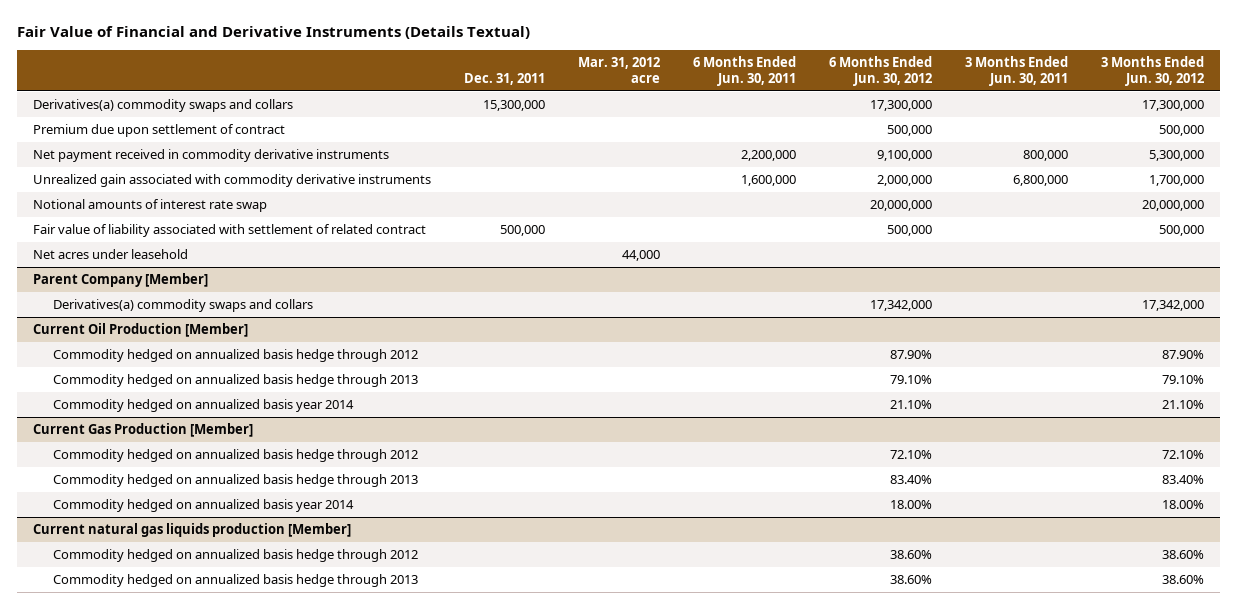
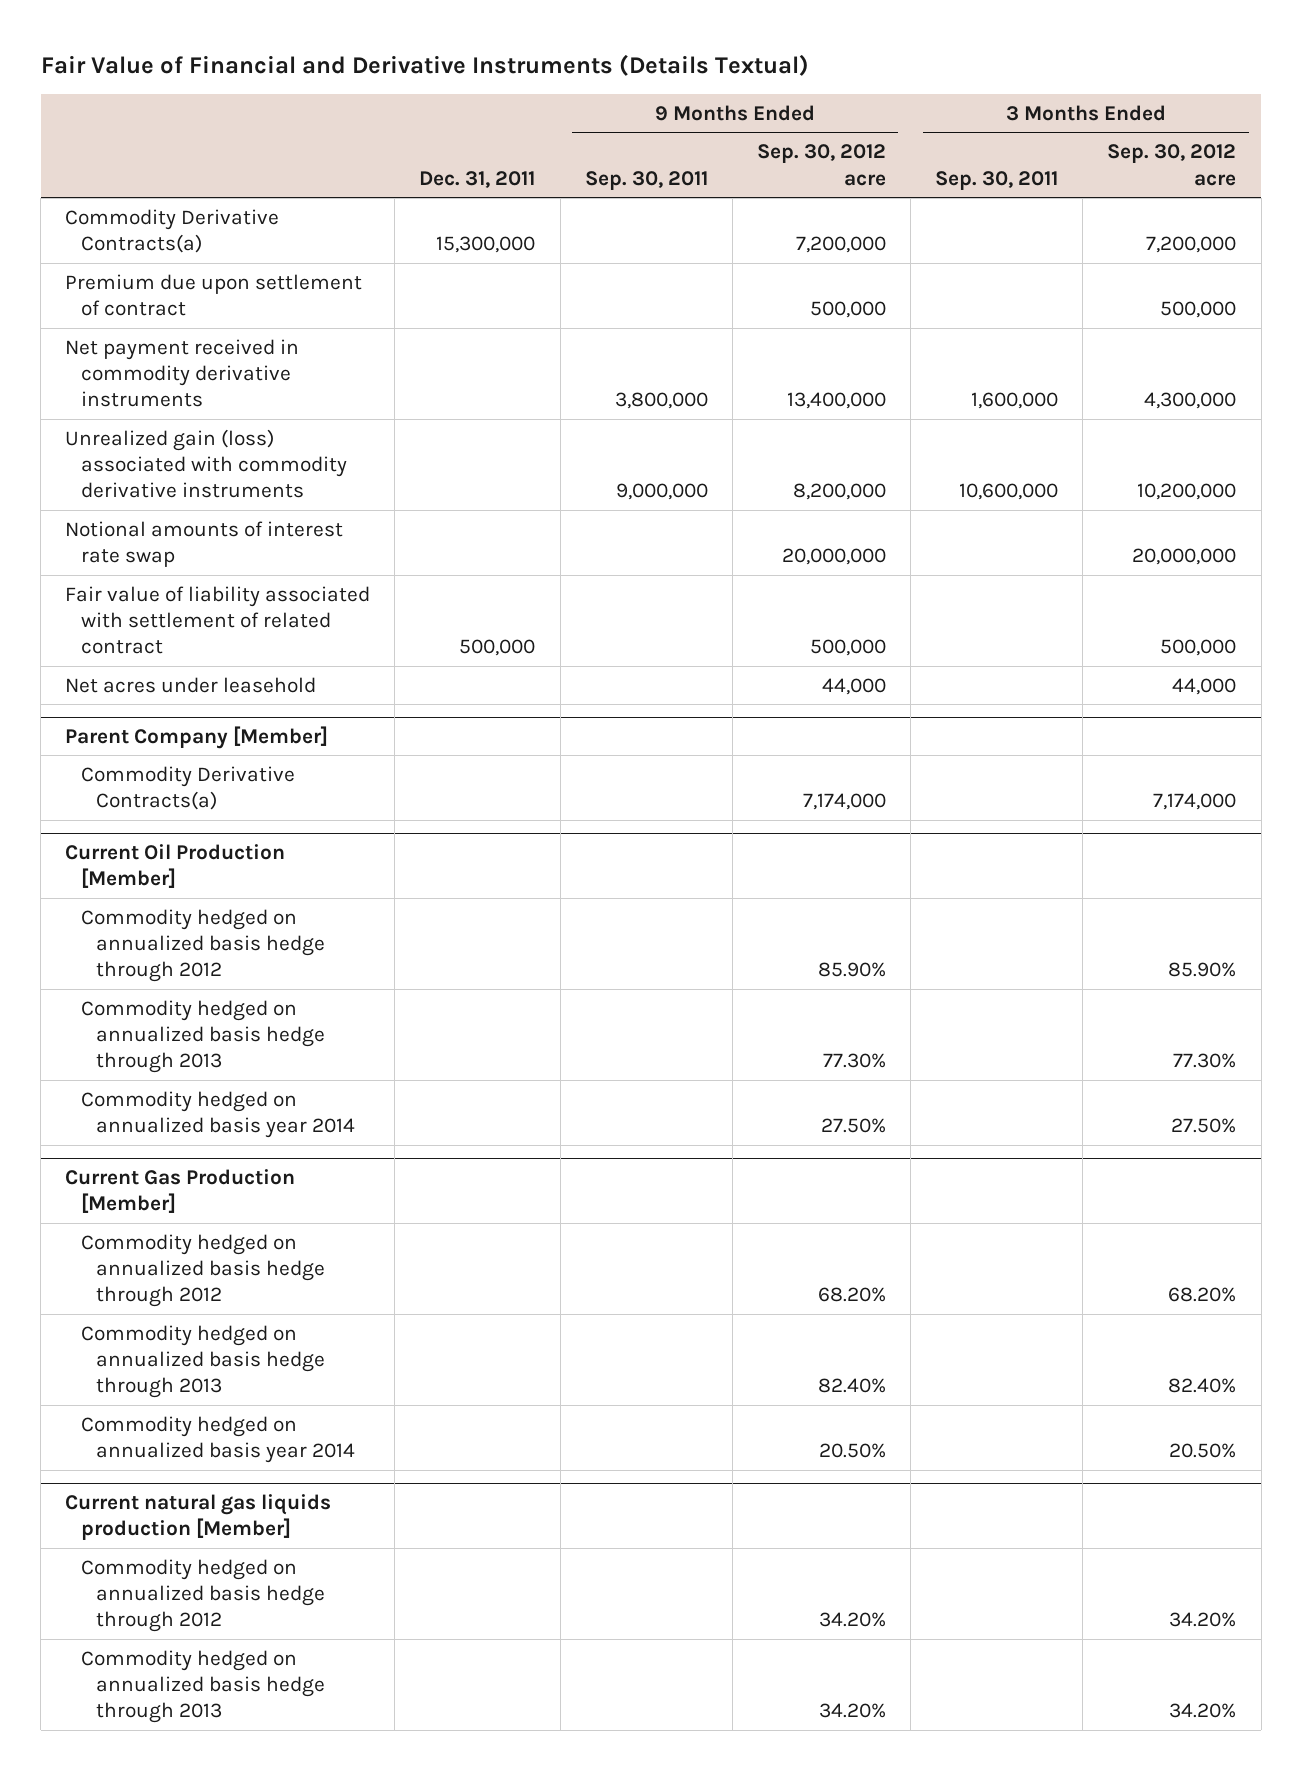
- | Dec. 31, 2011 | Mar. 31, 2012 acre | 6 Months Ended Jun. 30, 2011 | 6 Months Ended Jun. 30, 2012 | 3 Months Ended Jun. 30, 2011 | 3 Months Ended Jun. 30, 2012
+ | Dec. 31, 2011 | 9 Months Ended Sep. 30, 2011 | 9 Months Ended Sep. 30, 2012 acre | 3 Months Ended Sep. 30, 2011 | 3 Months Ended Sep. 30, 2012 acre
- Derivatives(a) commodity swaps and collars | 15,300,000 | | | 17,300,000 | | 17,300,000
+ Commodity Derivative Contracts(a) | 15,300,000 | | 7,200,000 | | 7,200,000
- Unrealized gain associated with commodity derivative instruments | | | 1,600,000 | 2,000,000 | 6,800,000 | 1,700,000
+ Unrealized gain (loss) associated with commodity derivative instruments | | 9,000,000 | 8,200,000 | 10,600,000 | 10,200,000
@ Parent Company [Member]
- Derivatives(a) commodity swaps and collars | | | | 17,342,000 | | 17,342,000
+ Commodity Derivative Contracts(a) | | | 7,174,000 | | 7,174,000

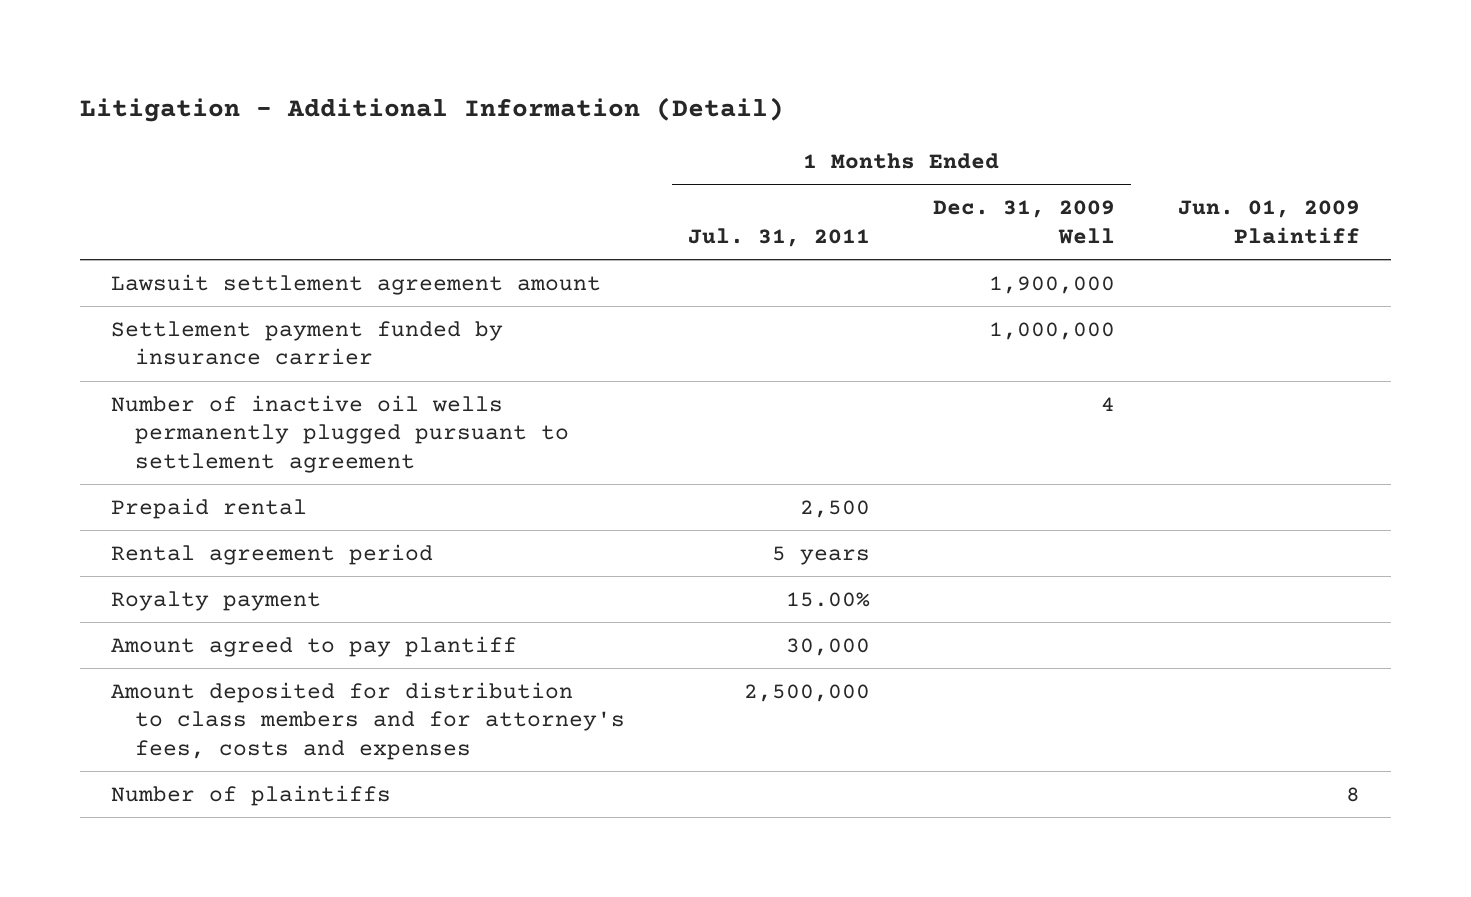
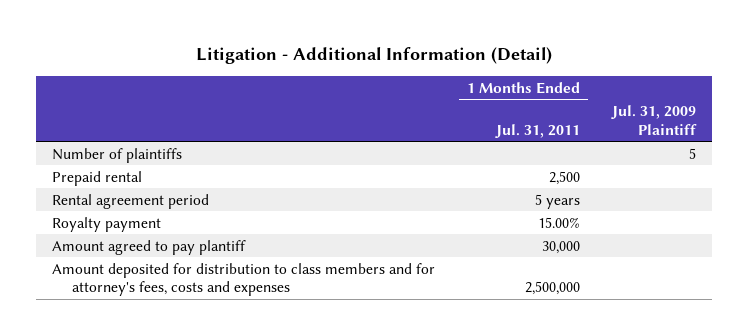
- | 1 Months Ended Jul. 31, 2011 | 1 Months Ended Dec. 31, 2009 Well | Jun. 01, 2009 Plaintiff
+ | 1 Months Ended Jul. 31, 2011 | Jul. 31, 2009 Plaintiff
- Lawsuit settlement agreement amount | | 1,900,000 |
- Settlement payment funded by insurance carrier | | 1,000,000 |
- Number of inactive oil wells permanently plugged pursuant to settlement agreement | | 4 |
moved up: Number of plaintiffs | | 5

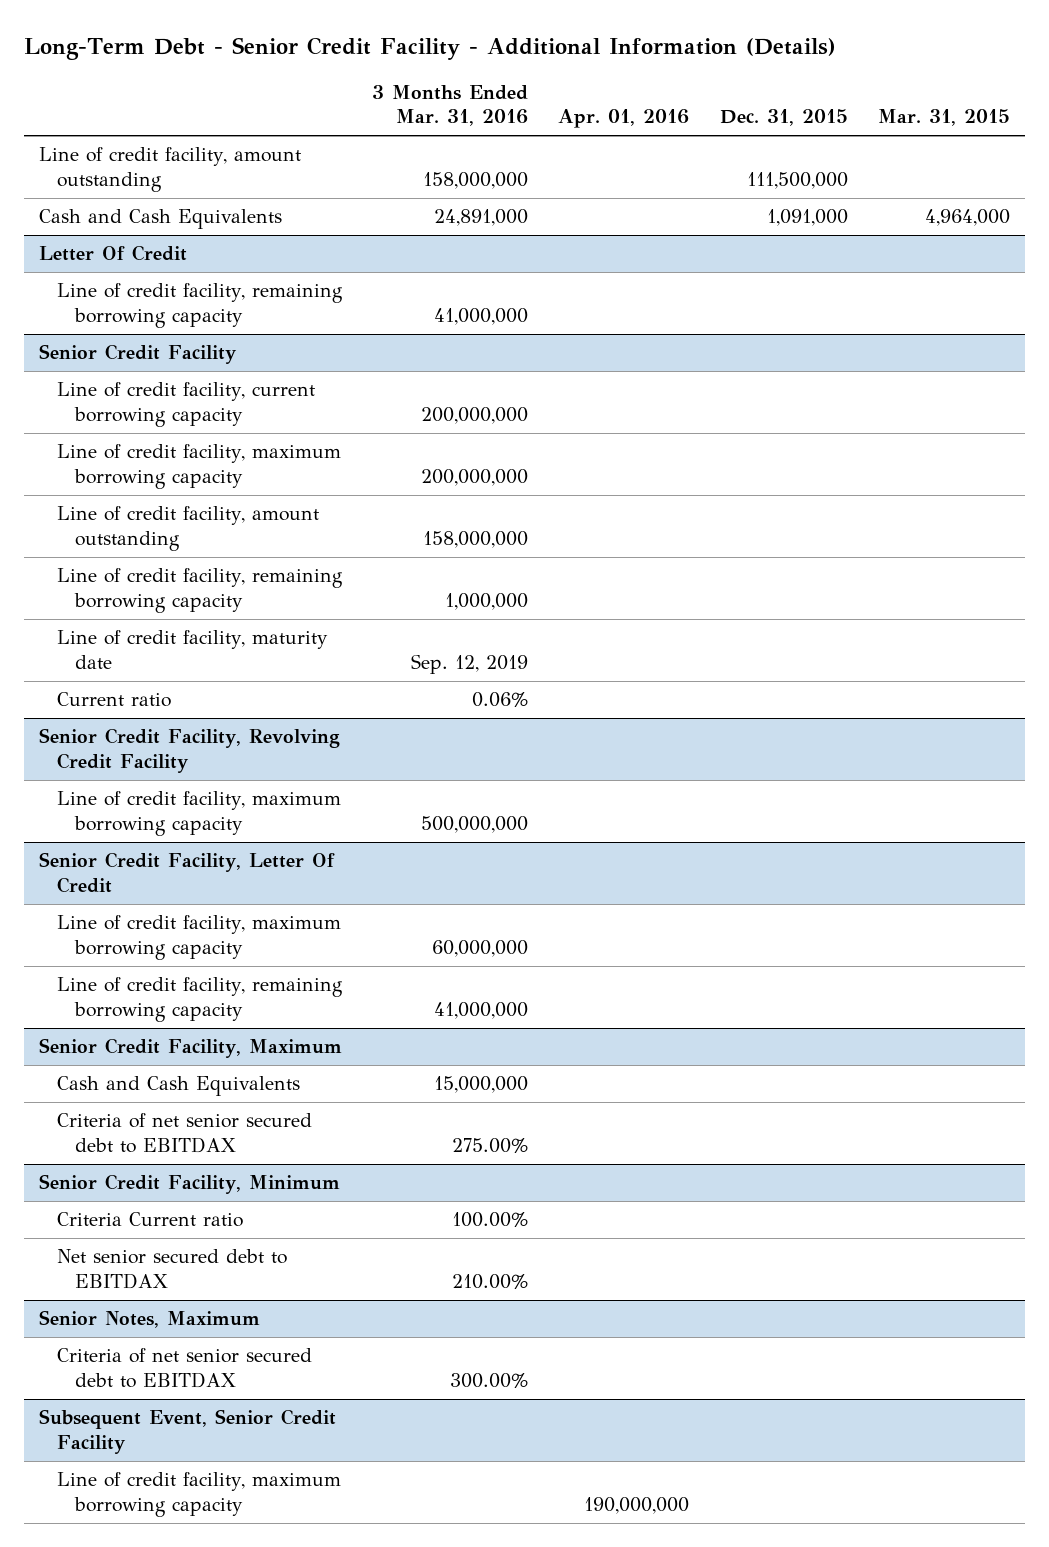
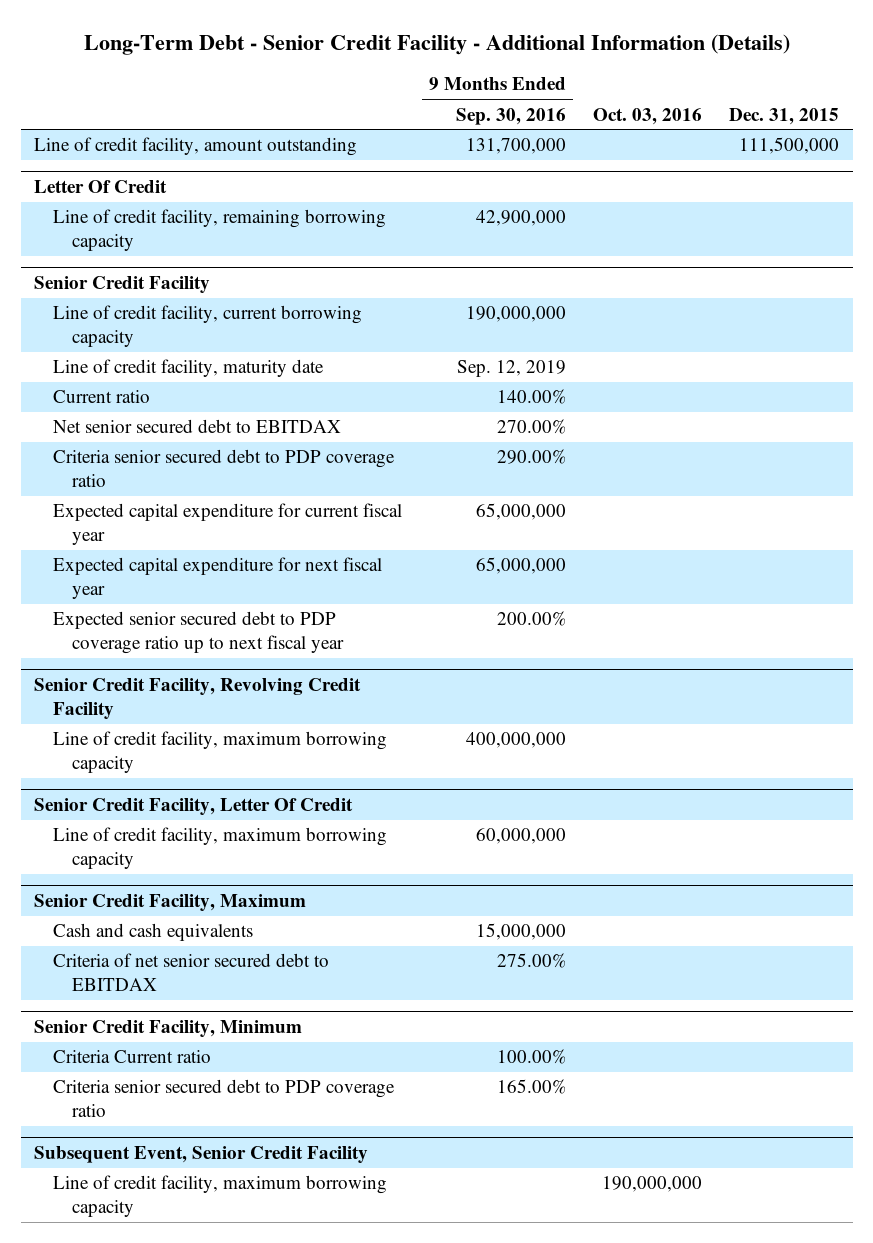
- | 3 Months Ended Mar. 31, 2016 | Apr. 01, 2016 | Dec. 31, 2015 | Mar. 31, 2015
+ | 9 Months Ended Sep. 30, 2016 | Oct. 03, 2016 | Dec. 31, 2015
- Cash and Cash Equivalents | 24,891,000 | | 1,091,000 | 4,964,000
@ Senior Credit Facility
- Line of credit facility, maximum borrowing capacity | 200,000,000 | | |
- Line of credit facility, amount outstanding | 158,000,000 | | |
- Line of credit facility, remaining borrowing capacity | 1,000,000 | | |
+ Net senior secured debt to EBITDAX | 270.00% | |
+ Criteria senior secured debt to PDP coverage ratio | 290.00% | |
+ Expected capital expenditure for current fiscal year | 65,000,000 | |
+ Expected capital expenditure for next fiscal year | 65,000,000 | |
+ Expected senior secured debt to PDP coverage ratio up to next fiscal year | 200.00% | |
@ Senior Credit Facility, Letter Of Credit
- Line of credit facility, remaining borrowing capacity | 41,000,000 | | |
@ Senior Credit Facility, Maximum
- Cash and Cash Equivalents | 15,000,000 | | |
+ Cash and cash equivalents | 15,000,000 | |
@ Senior Credit Facility, Minimum
- Net senior secured debt to EBITDAX | 210.00% | | |
- Senior Notes, Maximum
- Criteria of net senior secured debt to EBITDAX | 300.00% | | |
@ Senior Credit Facility, Minimum
+ Criteria senior secured debt to PDP coverage ratio | 165.00% | |

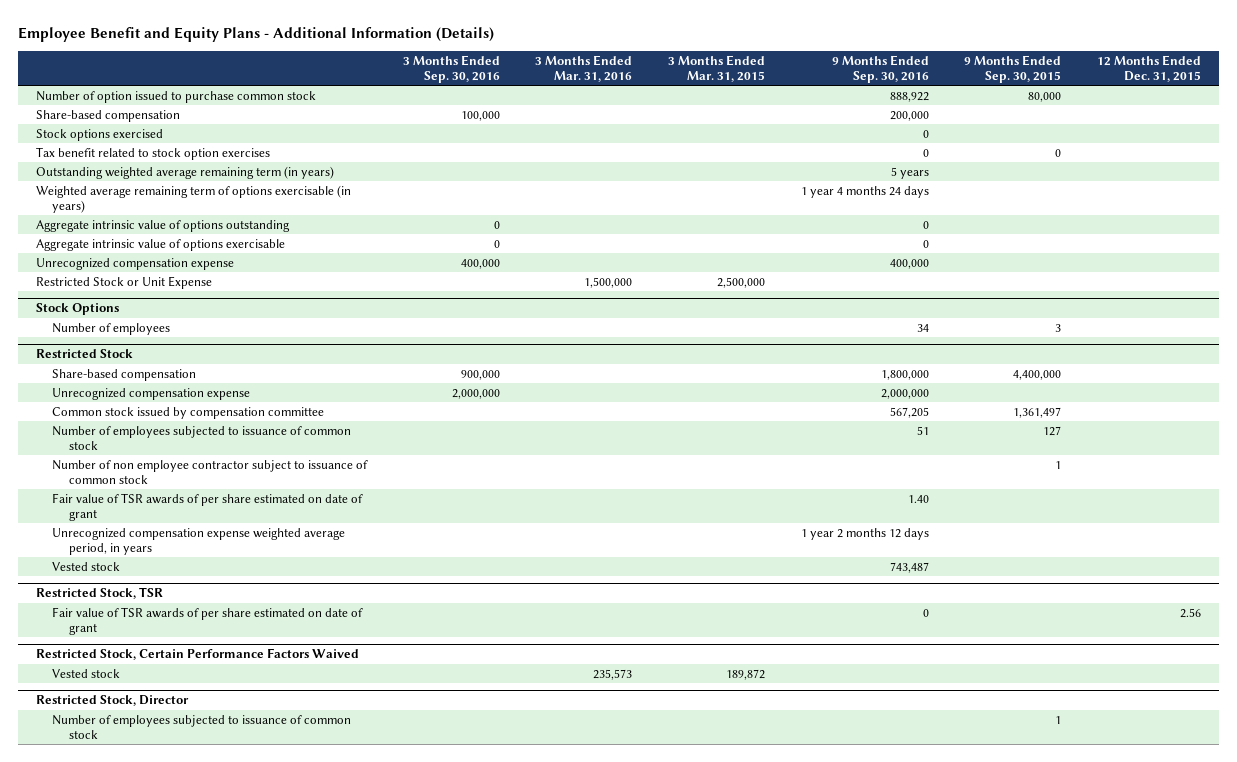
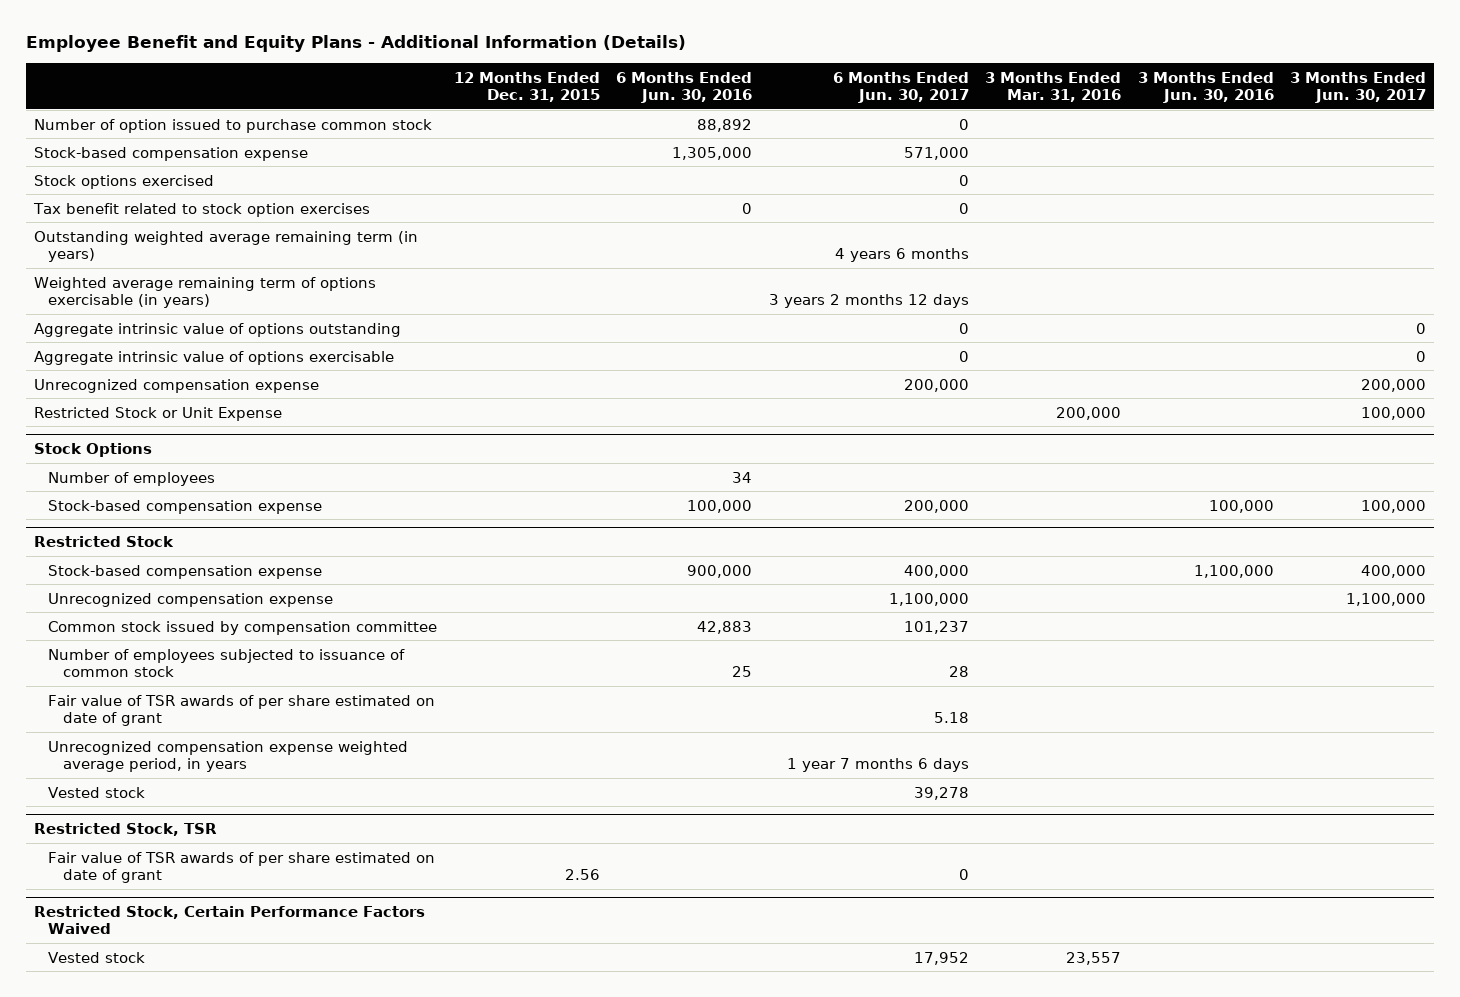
- | 3 Months Ended Sep. 30, 2016 | 3 Months Ended Mar. 31, 2016 | 3 Months Ended Mar. 31, 2015 | 9 Months Ended Sep. 30, 2016 | 9 Months Ended Sep. 30, 2015 | 12 Months Ended Dec. 31, 2015
+ | 12 Months Ended Dec. 31, 2015 | 6 Months Ended Jun. 30, 2016 | 6 Months Ended Jun. 30, 2017 | 3 Months Ended Mar. 31, 2016 | 3 Months Ended Jun. 30, 2016 | 3 Months Ended Jun. 30, 2017
- Share-based compensation | 100,000 | | | 200,000 | |
+ Stock-based compensation expense | | 1,305,000 | 571,000 | | |
- Restricted Stock or Unit Expense | | 1,500,000 | 2,500,000 | | |
+ Restricted Stock or Unit Expense | | | | 200,000 | | 100,000
@ Stock Options
+ Stock-based compensation expense | | 100,000 | 200,000 | | 100,000 | 100,000
@ Restricted Stock
- Share-based compensation | 900,000 | | | 1,800,000 | 4,400,000 |
+ Stock-based compensation expense | | 900,000 | 400,000 | | 1,100,000 | 400,000
- Number of non employee contractor subject to issuance of common stock | | | | | 1 |
@ Restricted Stock, Certain Performance Factors Waived
- Vested stock | | 235,573 | 189,872 | | |
- Restricted Stock, Director
- Number of employees subjected to issuance of common stock | | | | | 1 |
@ Restricted Stock, Certain Performance Factors Waived
+ Vested stock | | | 17,952 | 23,557 | |

